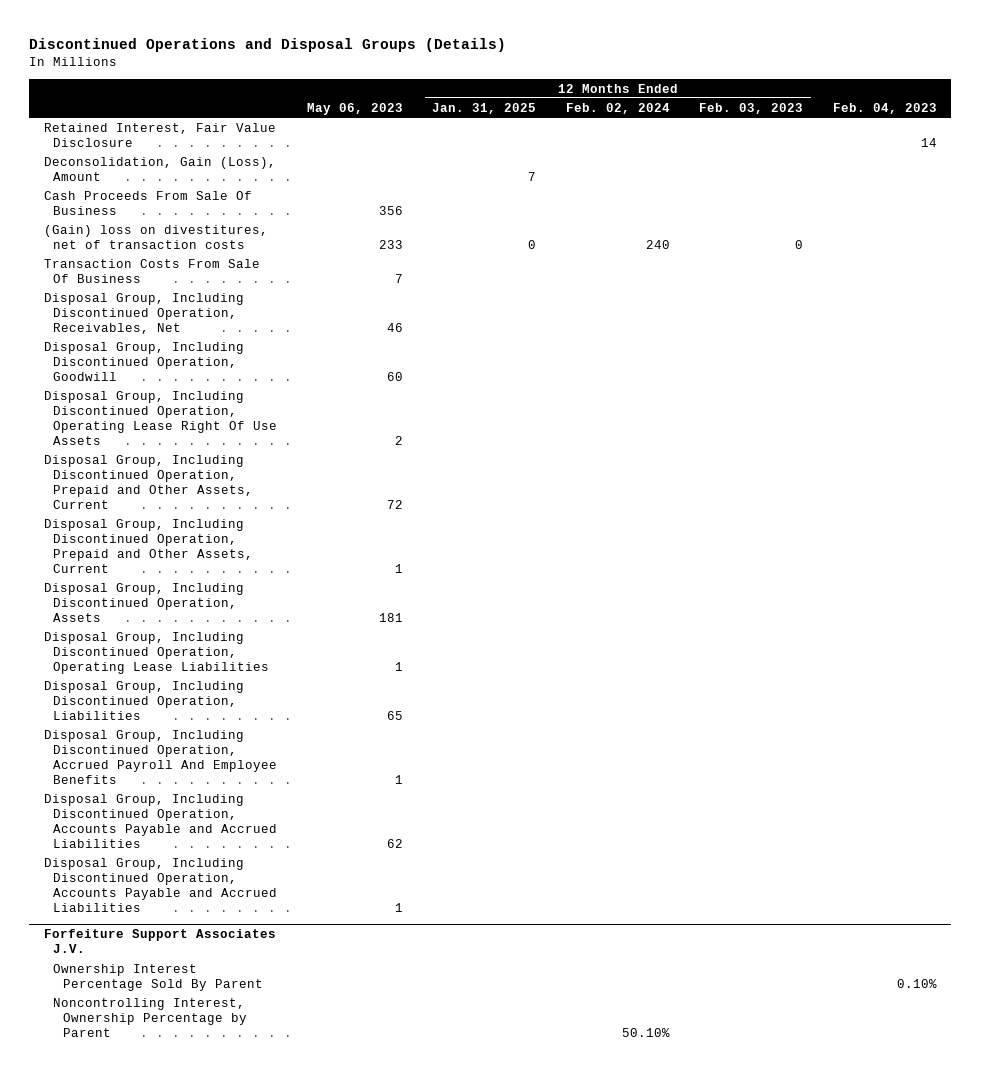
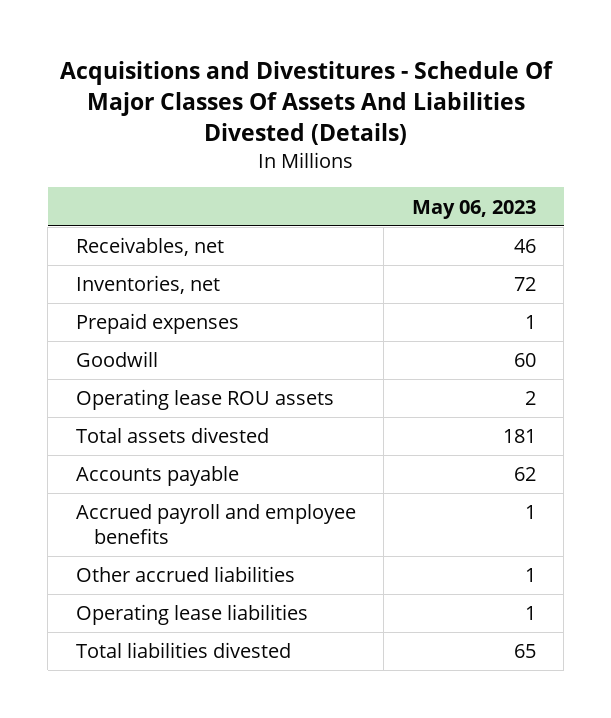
- Discontinued Operations and Disposal Groups (Details)
+ Acquisitions and Divestitures - Schedule Of Major Classes Of Assets And Liabilities Divested (Details)
- | May 06, 2023 | 12 Months Ended Jan. 31, 2025 | 12 Months Ended Feb. 02, 2024 | 12 Months Ended Feb. 03, 2023 | Feb. 04, 2023
+ | May 06, 2023
- Retained Interest, Fair Value Disclosure | | | | | 14
- Deconsolidation, Gain (Loss), Amount | | 7 | | |
- Cash Proceeds From Sale Of Business | 356 | | | |
- (Gain) loss on divestitures, net of transaction costs | 233 | 0 | 240 | 0 |
- Transaction Costs From Sale Of Business | 7 | | | |
- Disposal Group, Including Discontinued Operation, Receivables, Net | 46 | | | |
- Disposal Group, Including Discontinued Operation, Goodwill | 60 | | | |
- Disposal Group, Including Discontinued Operation, Operating Lease Right Of Use Assets | 2 | | | |
- Disposal Group, Including Discontinued Operation, Prepaid and Other Assets, Current | 72 | | | |
- Disposal Group, Including Discontinued Operation, Prepaid and Other Assets, Current | 1 | | | |
- Disposal Group, Including Discontinued Operation, Assets | 181 | | | |
- Disposal Group, Including Discontinued Operation, Operating Lease Liabilities | 1 | | | |
- Disposal Group, Including Discontinued Operation, Liabilities | 65 | | | |
- Disposal Group, Including Discontinued Operation, Accrued Payroll And Employee Benefits | 1 | | | |
- Disposal Group, Including Discontinued Operation, Accounts Payable and Accrued Liabilities | 62 | | | |
- Disposal Group, Including Discontinued Operation, Accounts Payable and Accrued Liabilities | 1 | | | |
- Forfeiture Support Associates J.V.
- Ownership Interest Percentage Sold By Parent | | | | | 0.10%
- Noncontrolling Interest, Ownership Percentage by Parent | | | 50.10% | |
+ Receivables, net | 46
+ Inventories, net | 72
+ Prepaid expenses | 1
+ Goodwill | 60
+ Operating lease ROU assets | 2
+ Total assets divested | 181
+ Accounts payable | 62
+ Accrued payroll and employee benefits | 1
+ Other accrued liabilities | 1
+ Operating lease liabilities | 1
+ Total liabilities divested | 65

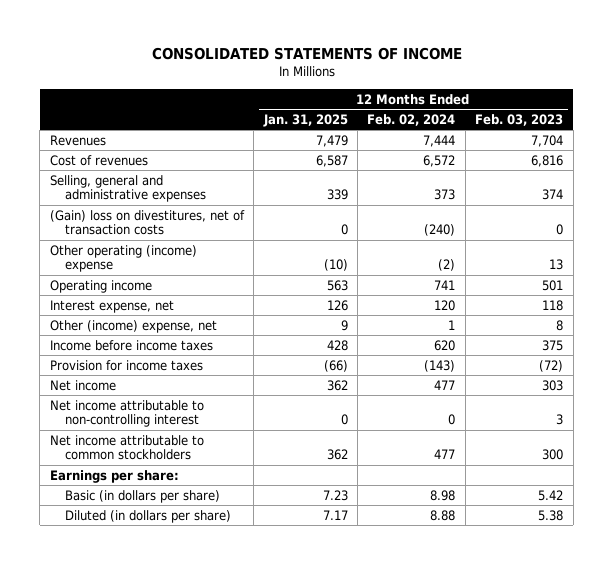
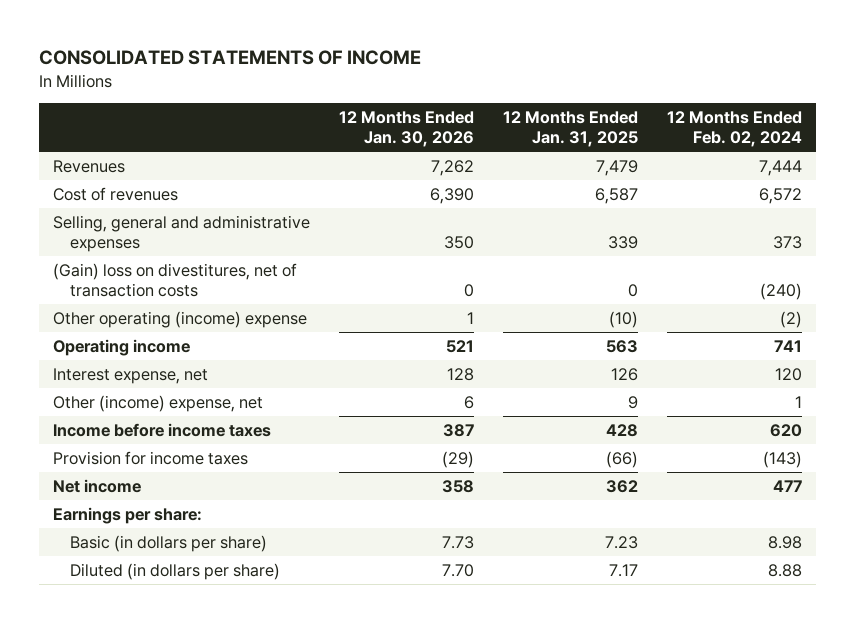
- | 12 Months Ended Jan. 31, 2025 | 12 Months Ended Feb. 02, 2024 | 12 Months Ended Feb. 03, 2023
+ | 12 Months Ended Jan. 30, 2026 | 12 Months Ended Jan. 31, 2025 | 12 Months Ended Feb. 02, 2024
- Net income attributable to non-controlling interest | 0 | 0 | 3
- Net income attributable to common stockholders | 362 | 477 | 300

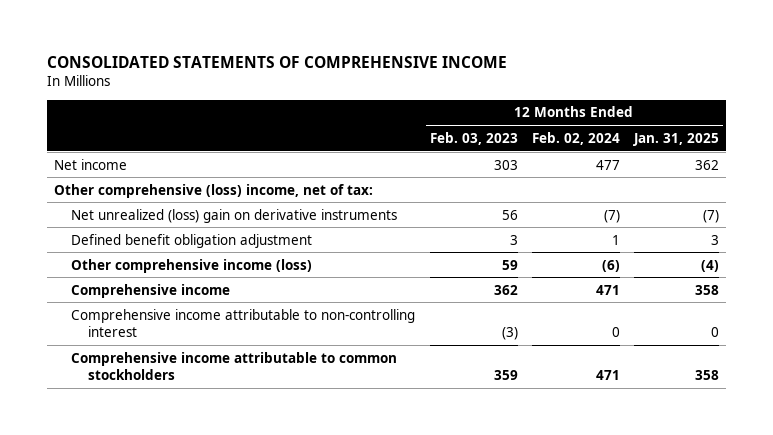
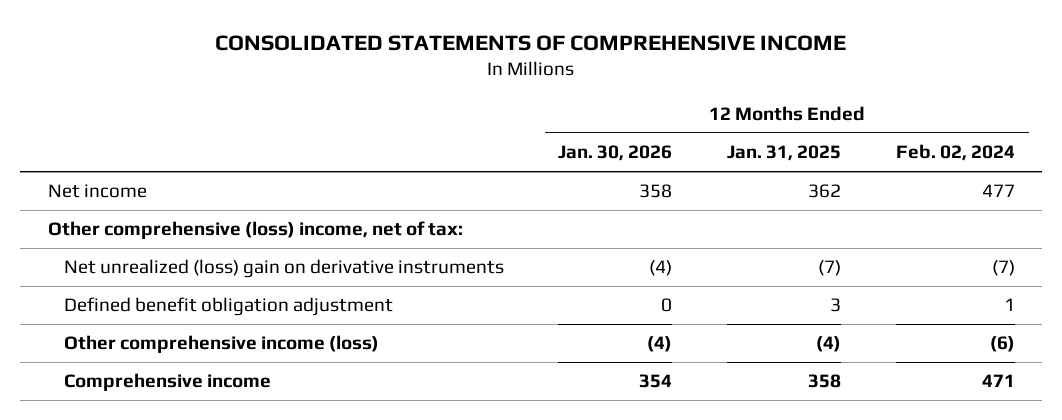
- | 12 Months Ended Feb. 03, 2023 | 12 Months Ended Feb. 02, 2024 | 12 Months Ended Jan. 31, 2025
+ | 12 Months Ended Jan. 30, 2026 | 12 Months Ended Jan. 31, 2025 | 12 Months Ended Feb. 02, 2024
- Comprehensive income attributable to non-controlling interest | (3) | 0 | 0
- Comprehensive income attributable to common stockholders | 359 | 471 | 358

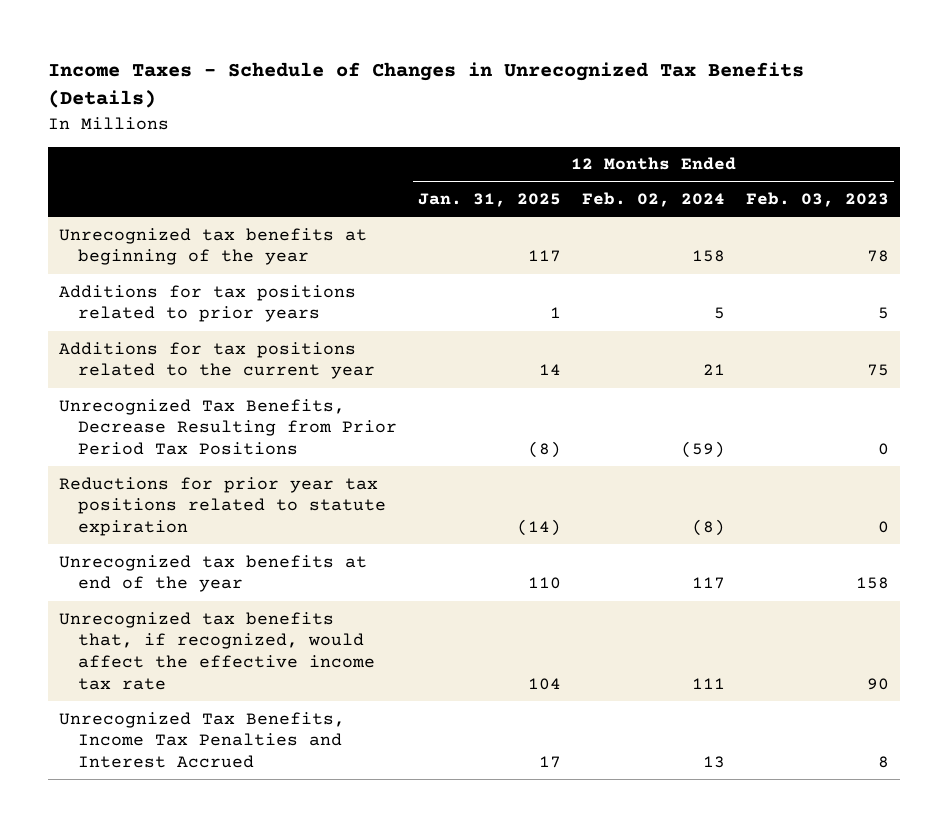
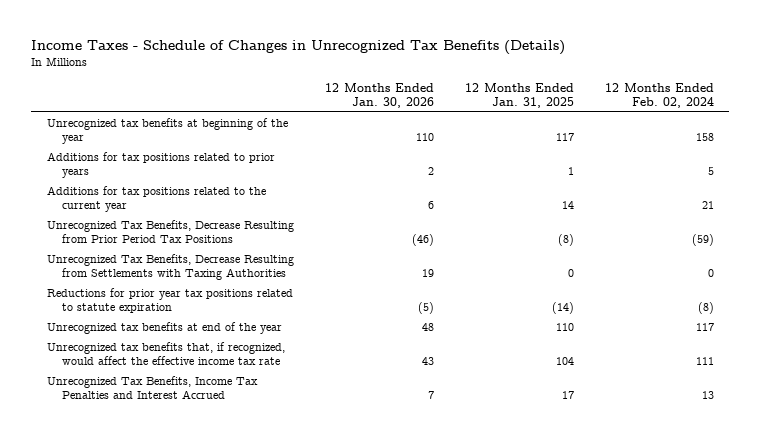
- | 12 Months Ended Jan. 31, 2025 | 12 Months Ended Feb. 02, 2024 | 12 Months Ended Feb. 03, 2023
+ | 12 Months Ended Jan. 30, 2026 | 12 Months Ended Jan. 31, 2025 | 12 Months Ended Feb. 02, 2024
+ Unrecognized Tax Benefits, Decrease Resulting from Settlements with Taxing Authorities | 19 | 0 | 0

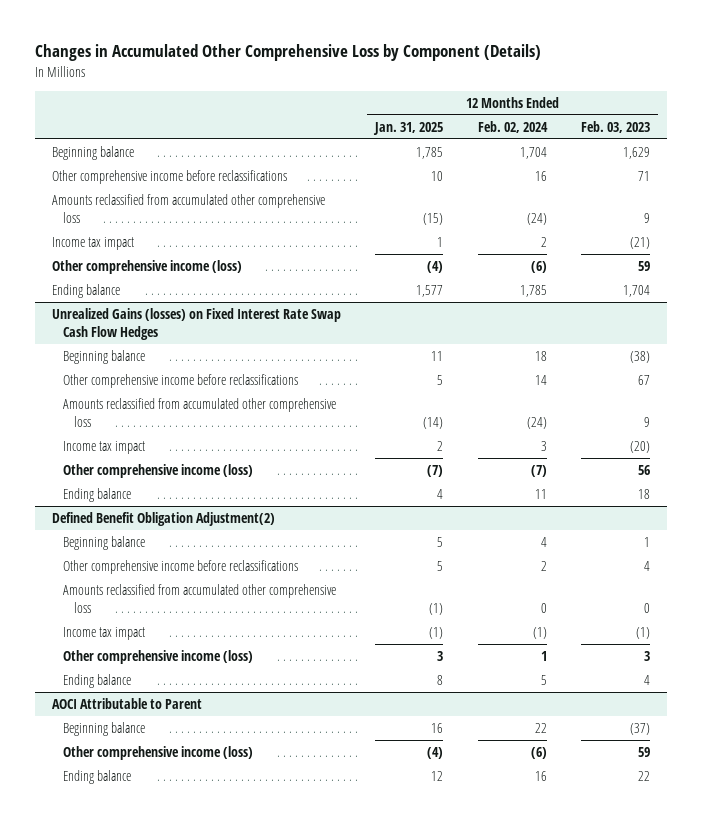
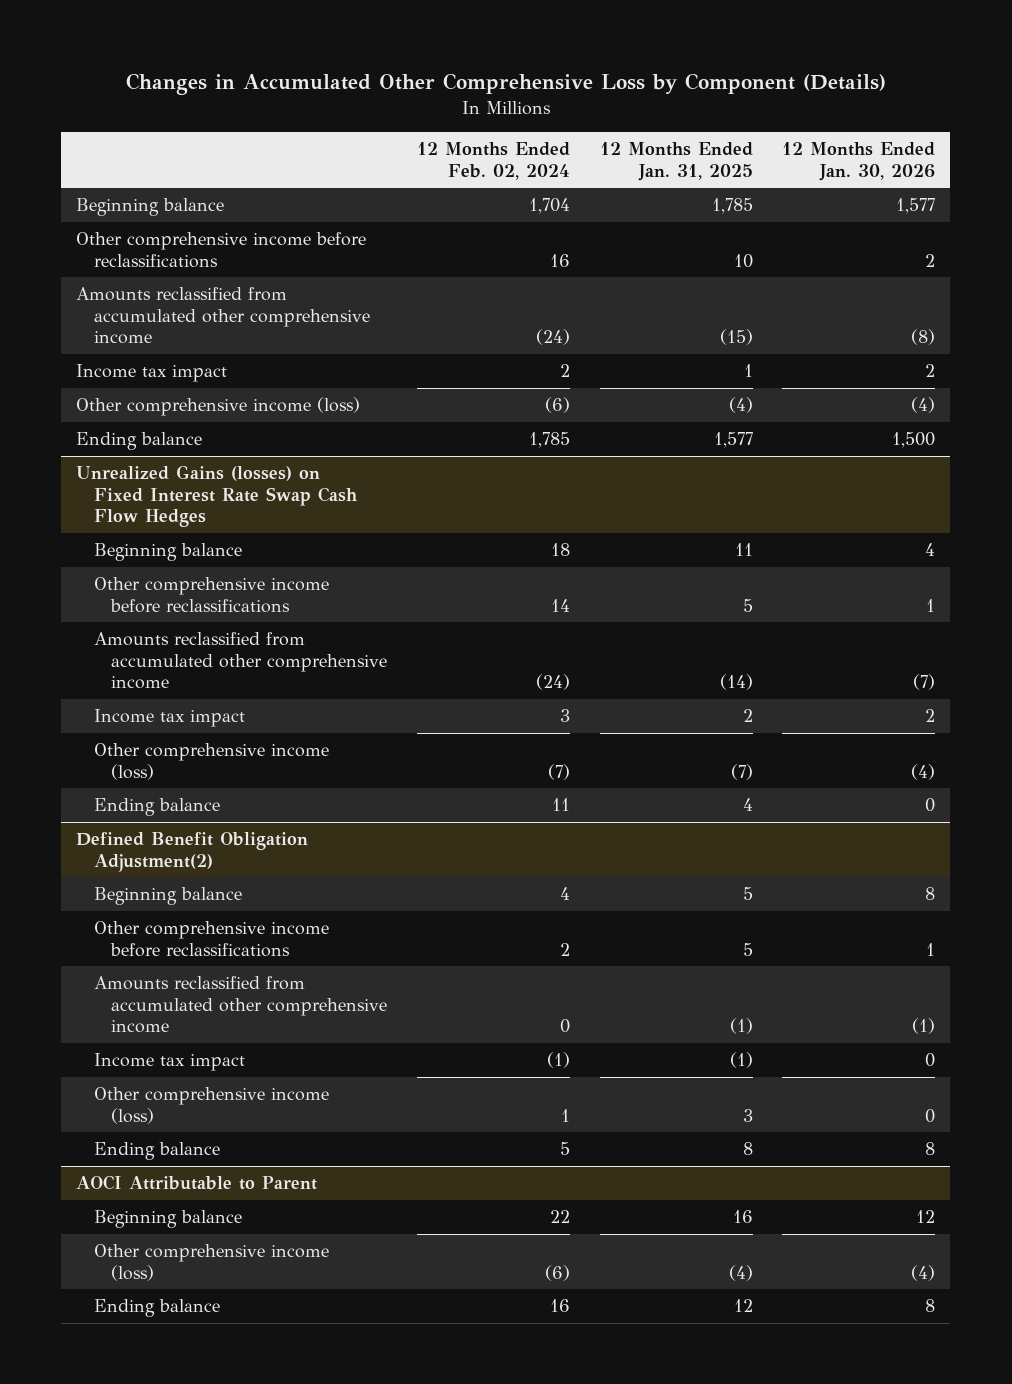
- | 12 Months Ended Jan. 31, 2025 | 12 Months Ended Feb. 02, 2024 | 12 Months Ended Feb. 03, 2023
+ | 12 Months Ended Feb. 02, 2024 | 12 Months Ended Jan. 31, 2025 | 12 Months Ended Jan. 30, 2026
- Amounts reclassified from accumulated other comprehensive loss | (15) | (24) | 9
+ Amounts reclassified from accumulated other comprehensive income | (24) | (15) | (8)
@ Unrealized Gains (losses) on Fixed Interest Rate Swap Cash Flow Hedges
- Amounts reclassified from accumulated other comprehensive loss | (14) | (24) | 9
+ Amounts reclassified from accumulated other comprehensive income | (24) | (14) | (7)
@ Defined Benefit Obligation Adjustment(2)
- Amounts reclassified from accumulated other comprehensive loss | (1) | 0 | 0
+ Amounts reclassified from accumulated other comprehensive income | 0 | (1) | (1)

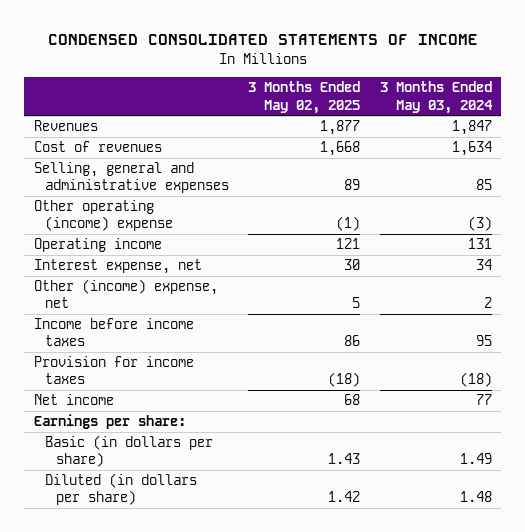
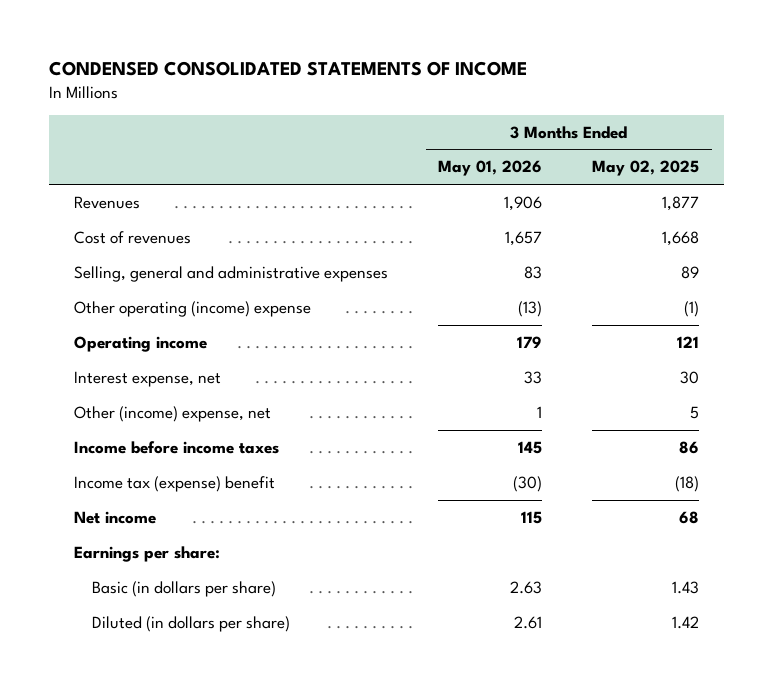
- | 3 Months Ended May 02, 2025 | 3 Months Ended May 03, 2024
+ | 3 Months Ended May 01, 2026 | 3 Months Ended May 02, 2025
- Provision for income taxes | (18) | (18)
+ Income tax (expense) benefit | (30) | (18)

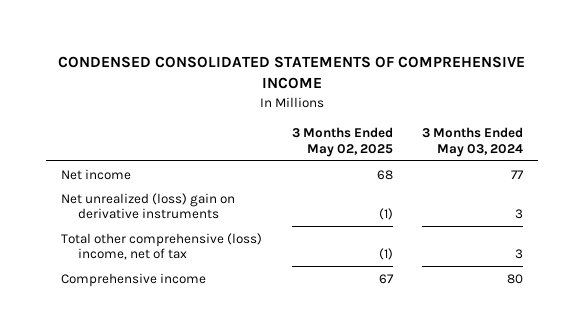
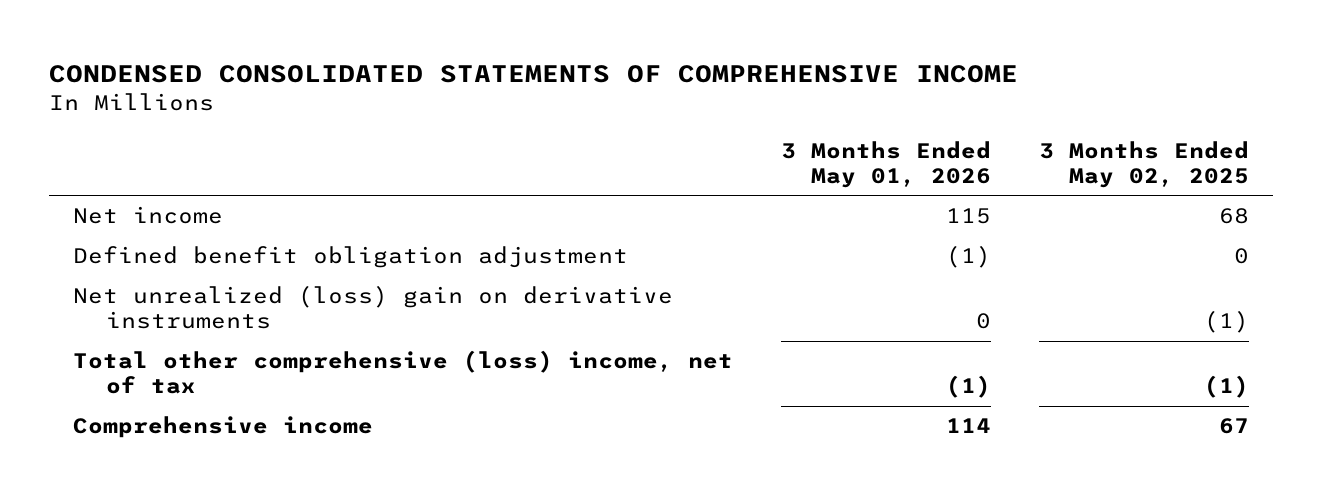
- | 3 Months Ended May 02, 2025 | 3 Months Ended May 03, 2024
+ | 3 Months Ended May 01, 2026 | 3 Months Ended May 02, 2025
+ Defined benefit obligation adjustment | (1) | 0

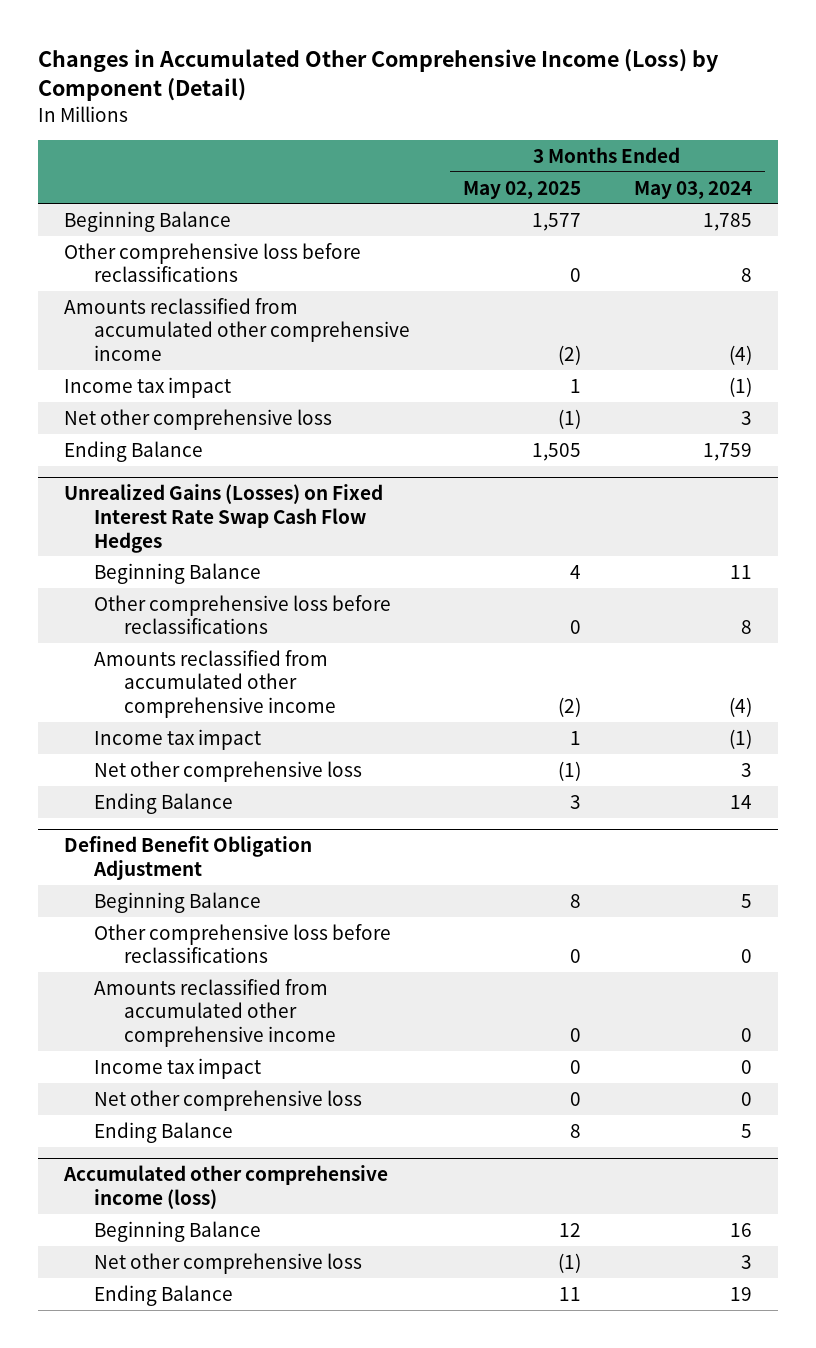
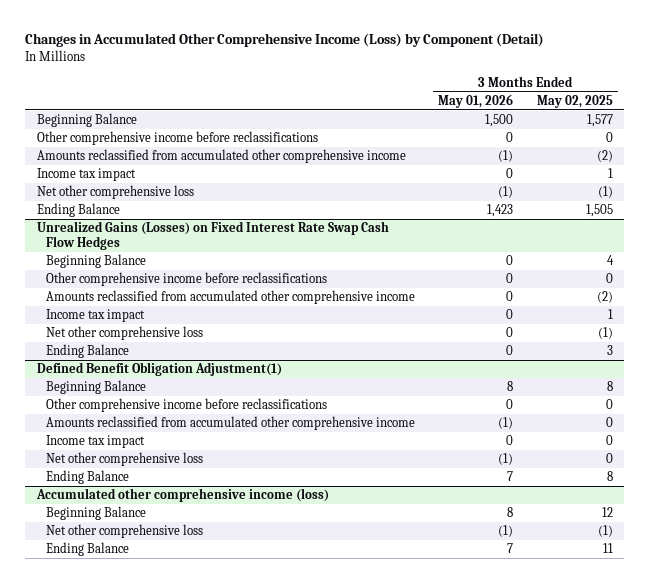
- | 3 Months Ended May 02, 2025 | 3 Months Ended May 03, 2024
+ | 3 Months Ended May 01, 2026 | 3 Months Ended May 02, 2025
- Other comprehensive loss before reclassifications | 0 | 8
+ Other comprehensive income before reclassifications | 0 | 0
@ Unrealized Gains (Losses) on Fixed Interest Rate Swap Cash Flow Hedges
- Other comprehensive loss before reclassifications | 0 | 8
+ Other comprehensive income before reclassifications | 0 | 0
- Defined Benefit Obligation Adjustment
+ Defined Benefit Obligation Adjustment(1)
- Other comprehensive loss before reclassifications | 0 | 0
+ Other comprehensive income before reclassifications | 0 | 0

